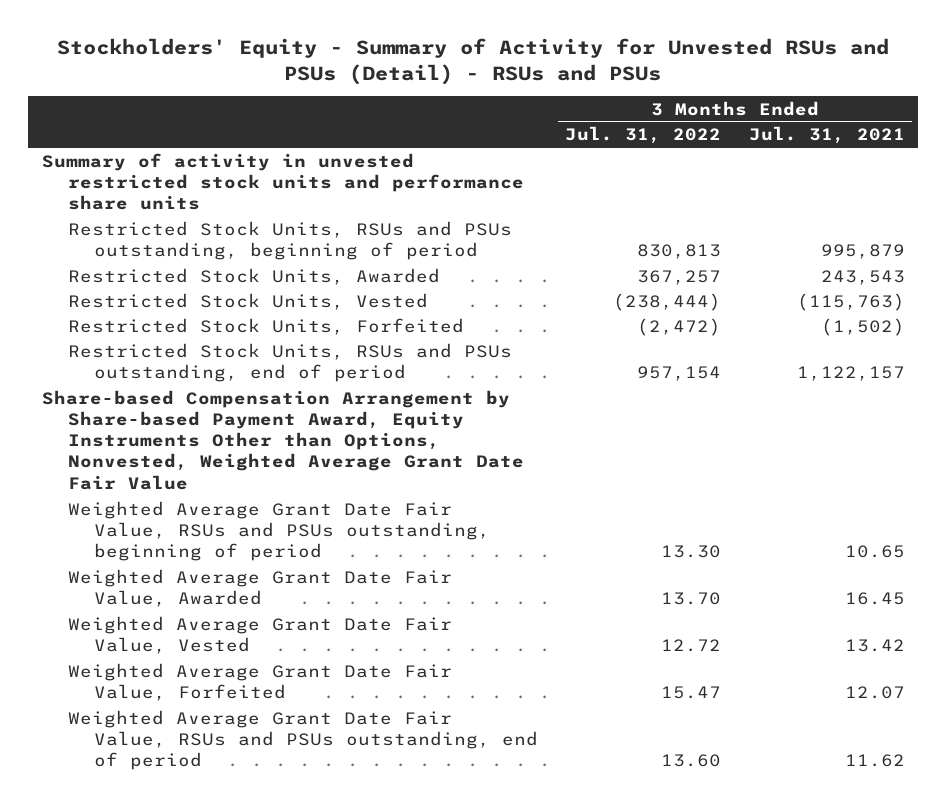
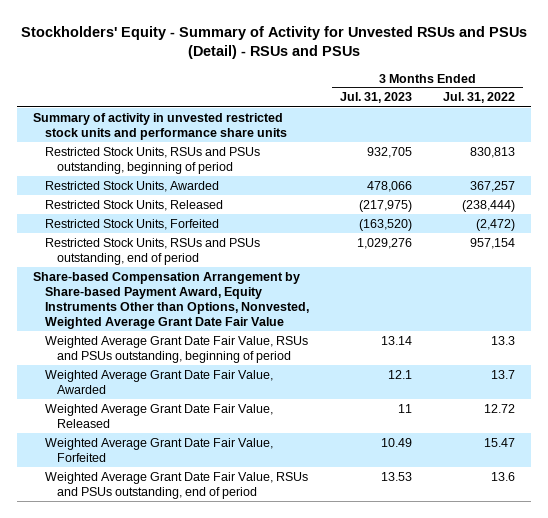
- | 3 Months Ended Jul. 31, 2022 | 3 Months Ended Jul. 31, 2021
+ | 3 Months Ended Jul. 31, 2023 | 3 Months Ended Jul. 31, 2022
- Restricted Stock Units, Vested | (238,444) | (115,763)
+ Restricted Stock Units, Released | (217,975) | (238,444)
- Weighted Average Grant Date Fair Value, RSUs and PSUs outstanding, beginning of period | 13.30 | 10.65
- Weighted Average Grant Date Fair Value, Awarded | 13.70 | 16.45
- Weighted Average Grant Date Fair Value, Vested | 12.72 | 13.42
+ Weighted Average Grant Date Fair Value, RSUs and PSUs outstanding, beginning of period | 13.14 | 13.3
+ Weighted Average Grant Date Fair Value, Awarded | 12.1 | 13.7
+ Weighted Average Grant Date Fair Value, Released | 11 | 12.72
- Weighted Average Grant Date Fair Value, RSUs and PSUs outstanding, end of period | 13.60 | 11.62
+ Weighted Average Grant Date Fair Value, RSUs and PSUs outstanding, end of period | 13.53 | 13.6

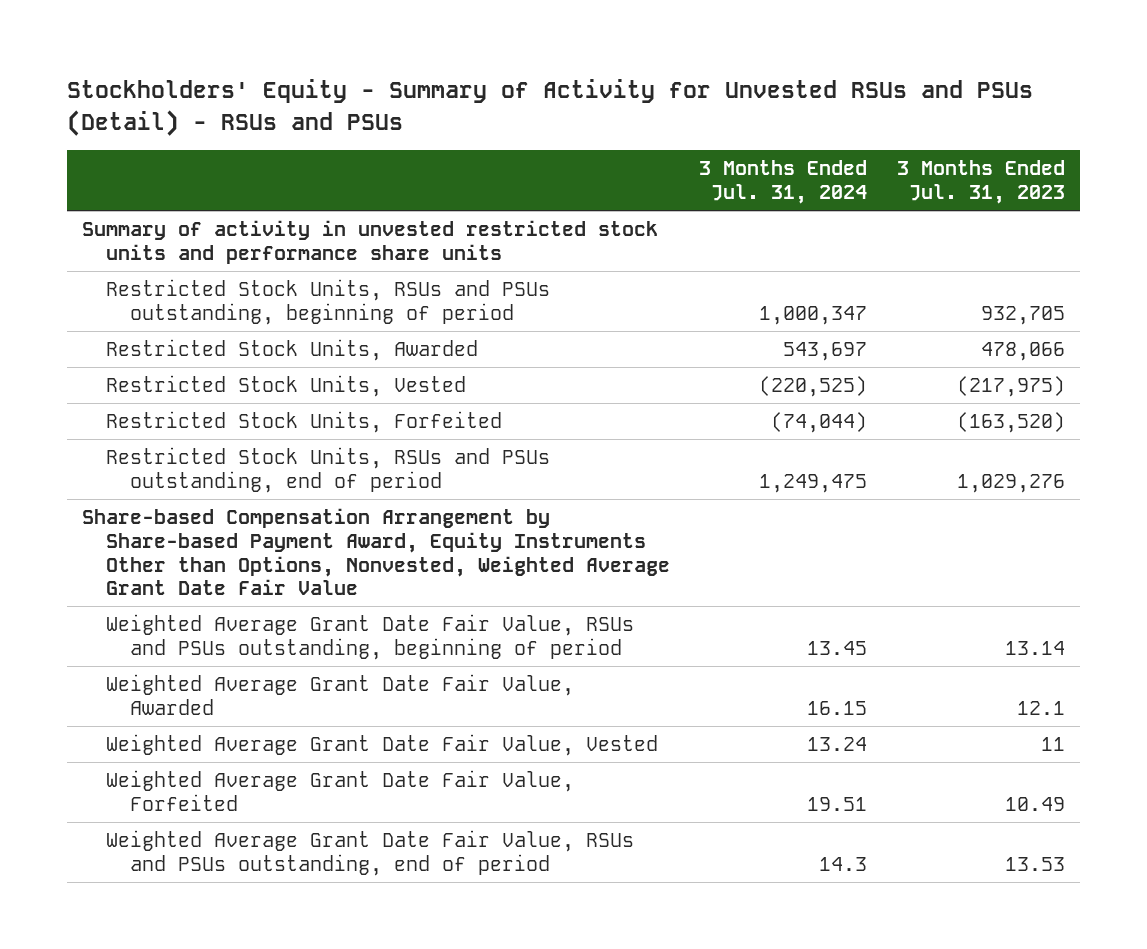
- | 3 Months Ended Jul. 31, 2023 | 3 Months Ended Jul. 31, 2022
+ | 3 Months Ended Jul. 31, 2024 | 3 Months Ended Jul. 31, 2023
- Restricted Stock Units, Released | (217,975) | (238,444)
+ Restricted Stock Units, Vested | (220,525) | (217,975)
- Weighted Average Grant Date Fair Value, Released | 11 | 12.72
+ Weighted Average Grant Date Fair Value, Vested | 13.24 | 11

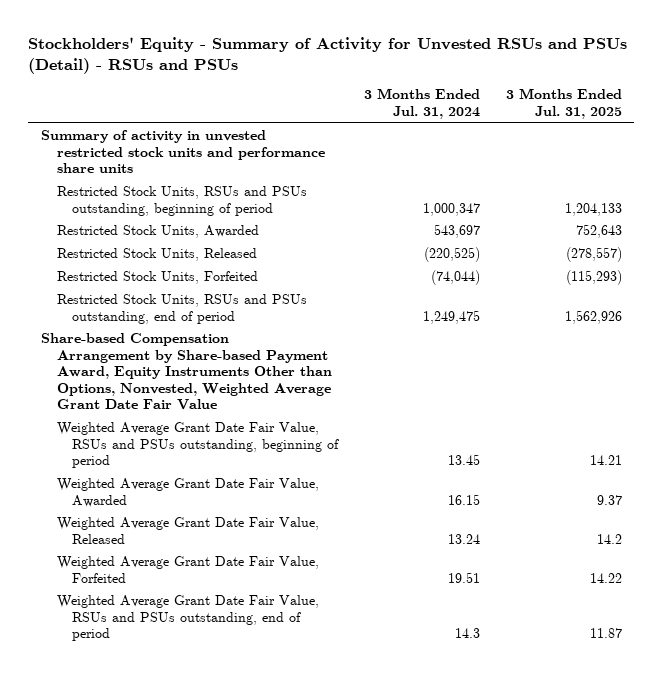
- | 3 Months Ended Jul. 31, 2024 | 3 Months Ended Jul. 31, 2023
+ | 3 Months Ended Jul. 31, 2024 | 3 Months Ended Jul. 31, 2025
- Restricted Stock Units, Vested | (220,525) | (217,975)
+ Restricted Stock Units, Released | (220,525) | (278,557)
- Weighted Average Grant Date Fair Value, Vested | 13.24 | 11
+ Weighted Average Grant Date Fair Value, Released | 13.24 | 14.2

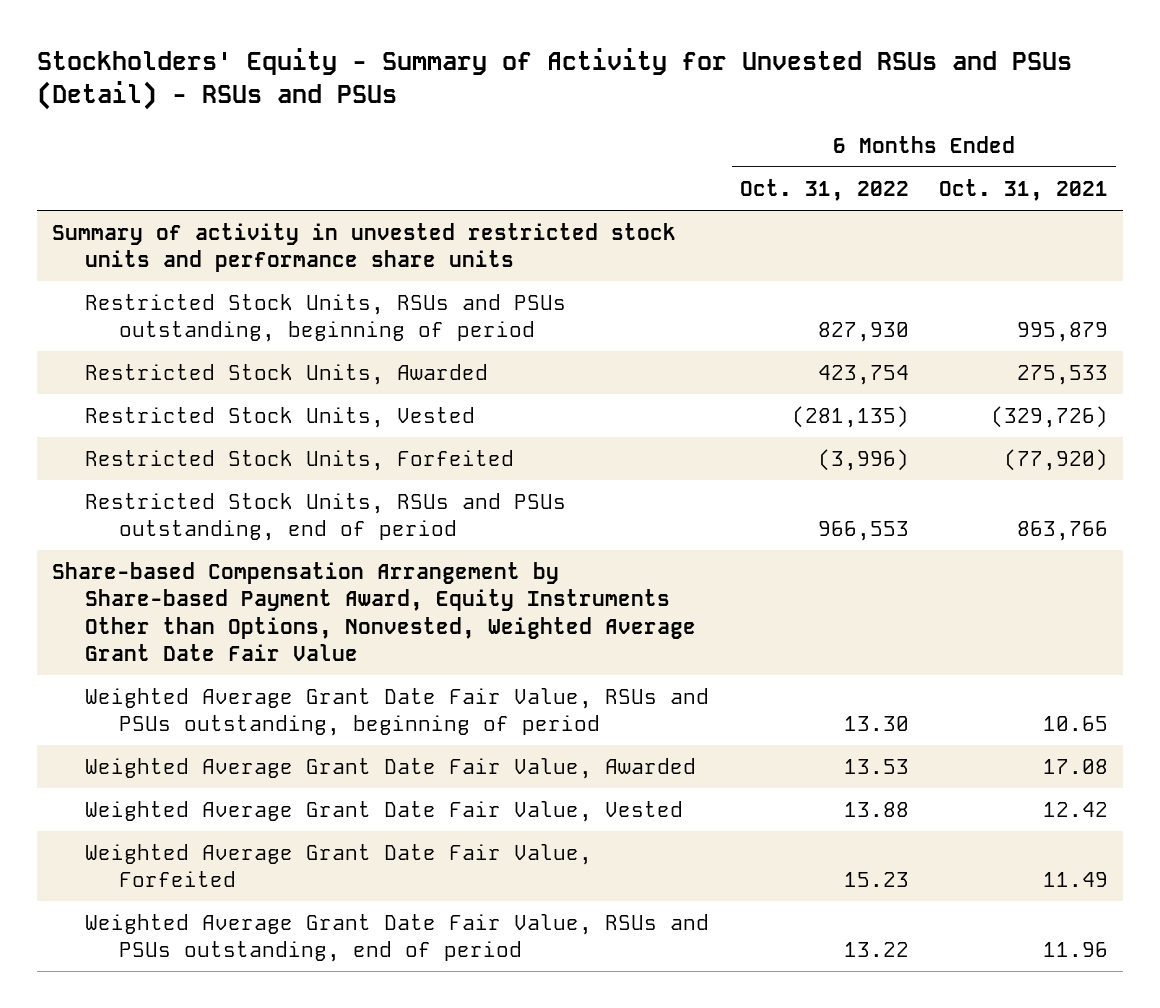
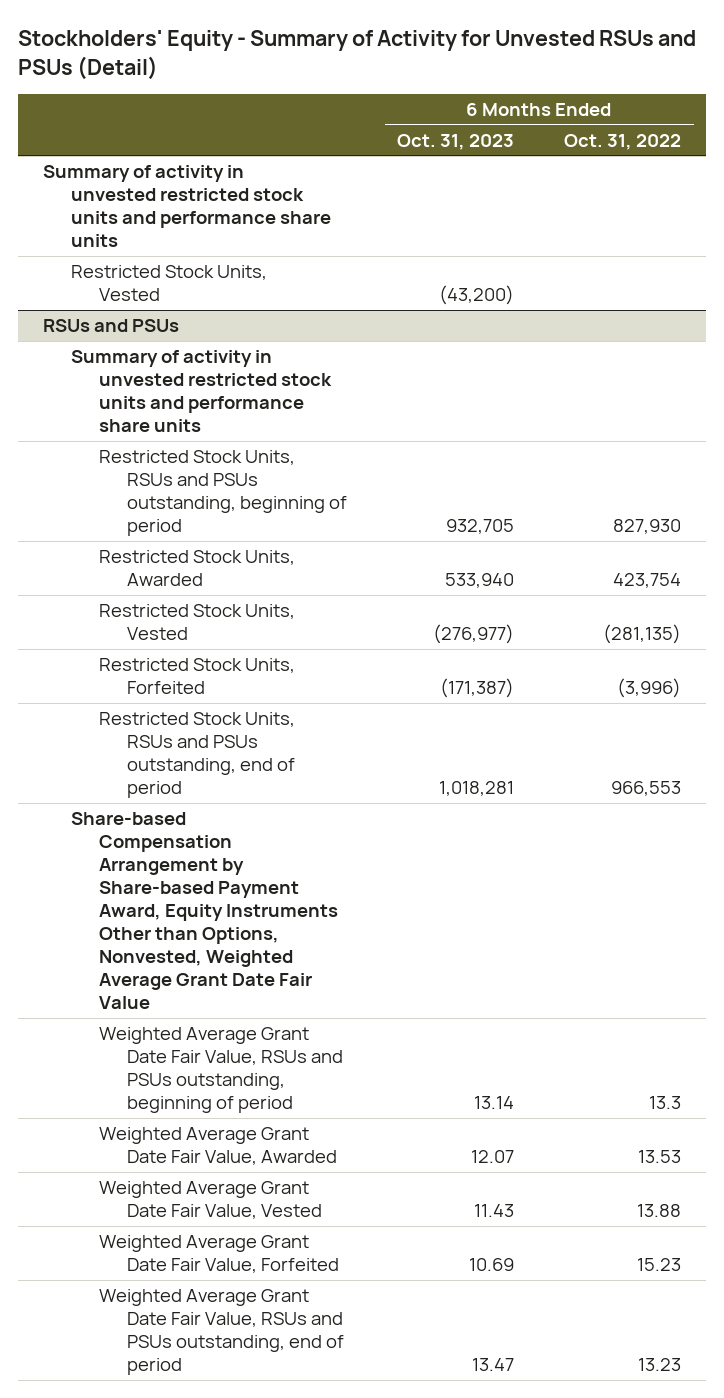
- Stockholders' Equity - Summary of Activity for Unvested RSUs and PSUs (Detail) - RSUs and PSUs
+ Stockholders' Equity - Summary of Activity for Unvested RSUs and PSUs (Detail)
- | 6 Months Ended Oct. 31, 2022 | 6 Months Ended Oct. 31, 2021
+ | 6 Months Ended Oct. 31, 2023 | 6 Months Ended Oct. 31, 2022
+ Restricted Stock Units, Vested | (43,200) |
+ RSUs and PSUs
+ Summary of activity in unvested restricted stock units and performance share units
- Weighted Average Grant Date Fair Value, RSUs and PSUs outstanding, beginning of period | 13.30 | 10.65
+ Weighted Average Grant Date Fair Value, RSUs and PSUs outstanding, beginning of period | 13.14 | 13.3
- Weighted Average Grant Date Fair Value, RSUs and PSUs outstanding, end of period | 13.22 | 11.96
+ Weighted Average Grant Date Fair Value, RSUs and PSUs outstanding, end of period | 13.47 | 13.23

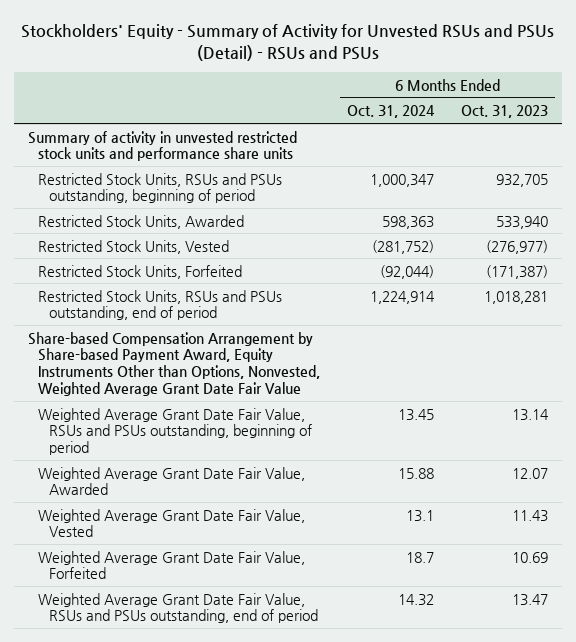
- Stockholders' Equity - Summary of Activity for Unvested RSUs and PSUs (Detail)
+ Stockholders' Equity - Summary of Activity for Unvested RSUs and PSUs (Detail) - RSUs and PSUs
- | 6 Months Ended Oct. 31, 2023 | 6 Months Ended Oct. 31, 2022
+ | 6 Months Ended Oct. 31, 2024 | 6 Months Ended Oct. 31, 2023
- Restricted Stock Units, Vested | (43,200) |
- RSUs and PSUs
- Summary of activity in unvested restricted stock units and performance share units

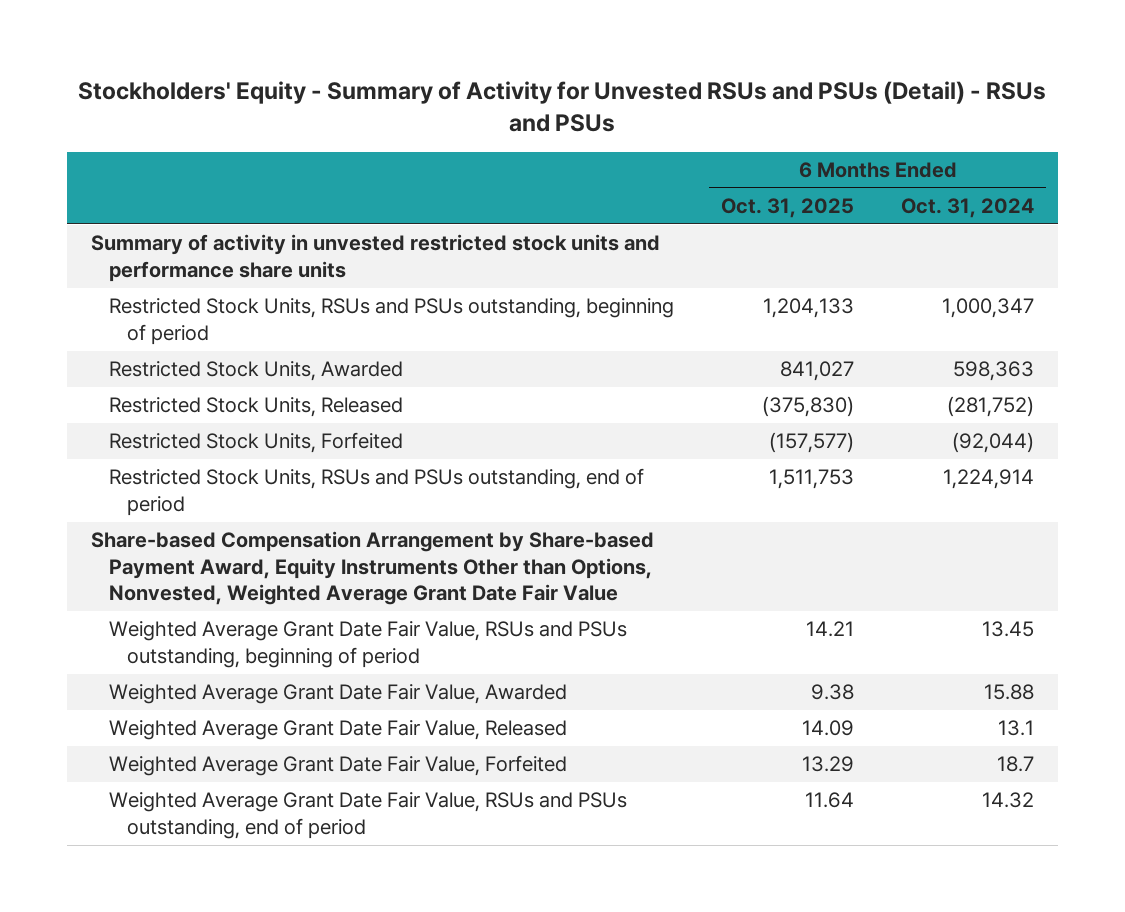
- | 6 Months Ended Oct. 31, 2024 | 6 Months Ended Oct. 31, 2023
+ | 6 Months Ended Oct. 31, 2025 | 6 Months Ended Oct. 31, 2024
- Restricted Stock Units, Vested | (281,752) | (276,977)
+ Restricted Stock Units, Released | (375,830) | (281,752)
- Weighted Average Grant Date Fair Value, Vested | 13.1 | 11.43
+ Weighted Average Grant Date Fair Value, Released | 14.09 | 13.1

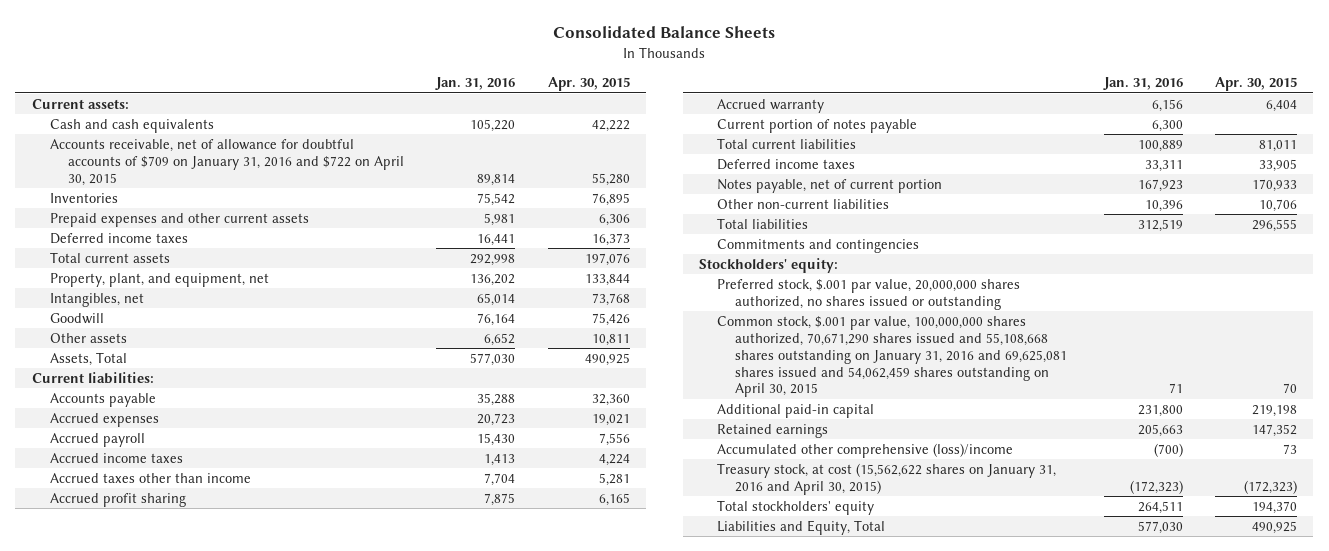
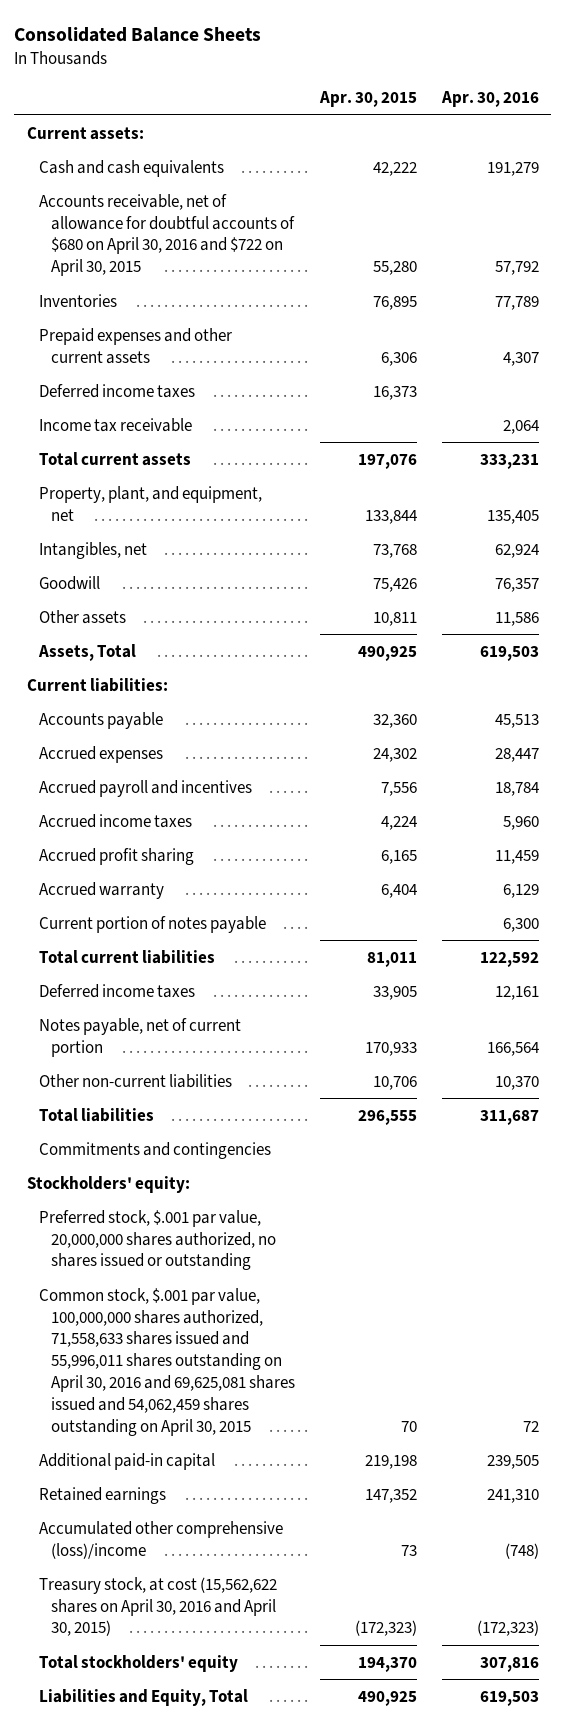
- | Jan. 31, 2016 | Apr. 30, 2015
+ | Apr. 30, 2015 | Apr. 30, 2016
- Accounts receivable, net of allowance for doubtful accounts of $709 on January 31, 2016 and $722 on April 30, 2015 | 89,814 | 55,280
+ Accounts receivable, net of allowance for doubtful accounts of $680 on April 30, 2016 and $722 on April 30, 2015 | 55,280 | 57,792
+ Income tax receivable | | 2,064
- Accrued expenses | 20,723 | 19,021
- Accrued payroll | 15,430 | 7,556
+ Accrued expenses | 24,302 | 28,447
+ Accrued payroll and incentives | 7,556 | 18,784
- Accrued taxes other than income | 7,704 | 5,281
- Common stock, $.001 par value, 100,000,000 shares authorized, 70,671,290 shares issued and 55,108,668 shares outstanding on January 31, 2016 and 69,625,081 shares issued and 54,062,459 shares outstanding on April 30, 2015 | 71 | 70
+ Common stock, $.001 par value, 100,000,000 shares authorized, 71,558,633 shares issued and 55,996,011 shares outstanding on April 30, 2016 and 69,625,081 shares issued and 54,062,459 shares outstanding on April 30, 2015 | 70 | 72
- Treasury stock, at cost (15,562,622 shares on January 31, 2016 and April 30, 2015) | (172,323) | (172,323)
+ Treasury stock, at cost (15,562,622 shares on April 30, 2016 and April 30, 2015) | (172,323) | (172,323)

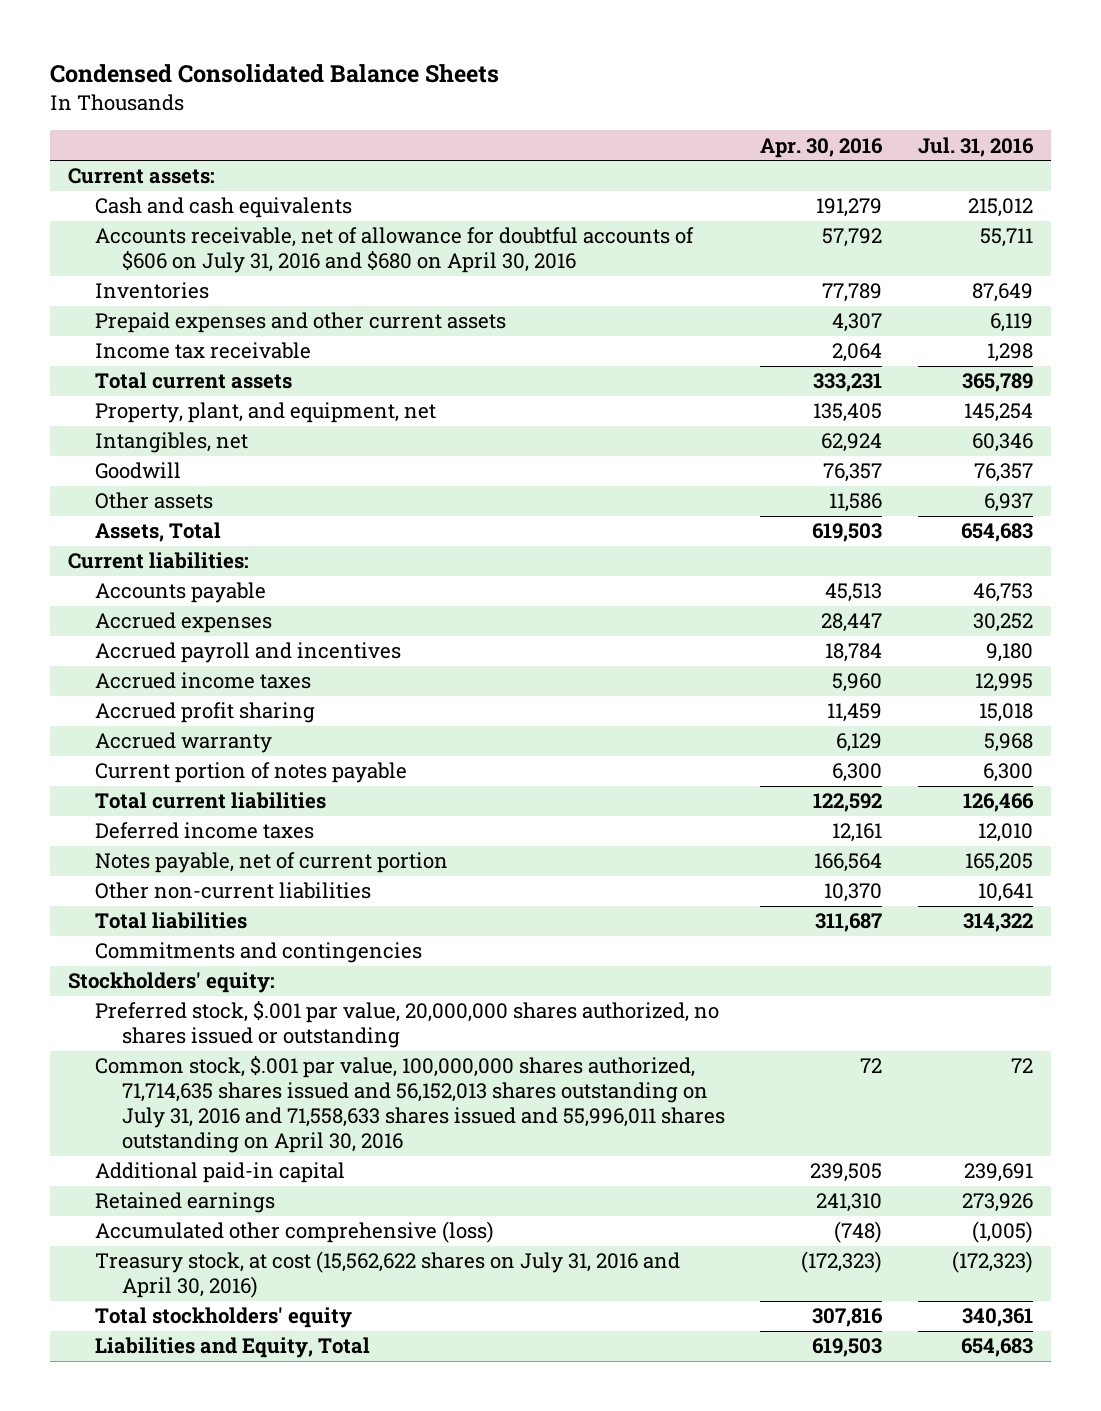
- Consolidated Balance Sheets
+ Condensed Consolidated Balance Sheets
- | Apr. 30, 2015 | Apr. 30, 2016
+ | Apr. 30, 2016 | Jul. 31, 2016
- Accounts receivable, net of allowance for doubtful accounts of $680 on April 30, 2016 and $722 on April 30, 2015 | 55,280 | 57,792
+ Accounts receivable, net of allowance for doubtful accounts of $606 on July 31, 2016 and $680 on April 30, 2016 | 57,792 | 55,711
- Deferred income taxes | 16,373 |
- Common stock, $.001 par value, 100,000,000 shares authorized, 71,558,633 shares issued and 55,996,011 shares outstanding on April 30, 2016 and 69,625,081 shares issued and 54,062,459 shares outstanding on April 30, 2015 | 70 | 72
+ Common stock, $.001 par value, 100,000,000 shares authorized, 71,714,635 shares issued and 56,152,013 shares outstanding on July 31, 2016 and 71,558,633 shares issued and 55,996,011 shares outstanding on April 30, 2016 | 72 | 72
- Accumulated other comprehensive (loss)/income | 73 | (748)
- Treasury stock, at cost (15,562,622 shares on April 30, 2016 and April 30, 2015) | (172,323) | (172,323)
+ Accumulated other comprehensive (loss) | (748) | (1,005)
+ Treasury stock, at cost (15,562,622 shares on July 31, 2016 and April 30, 2016) | (172,323) | (172,323)

